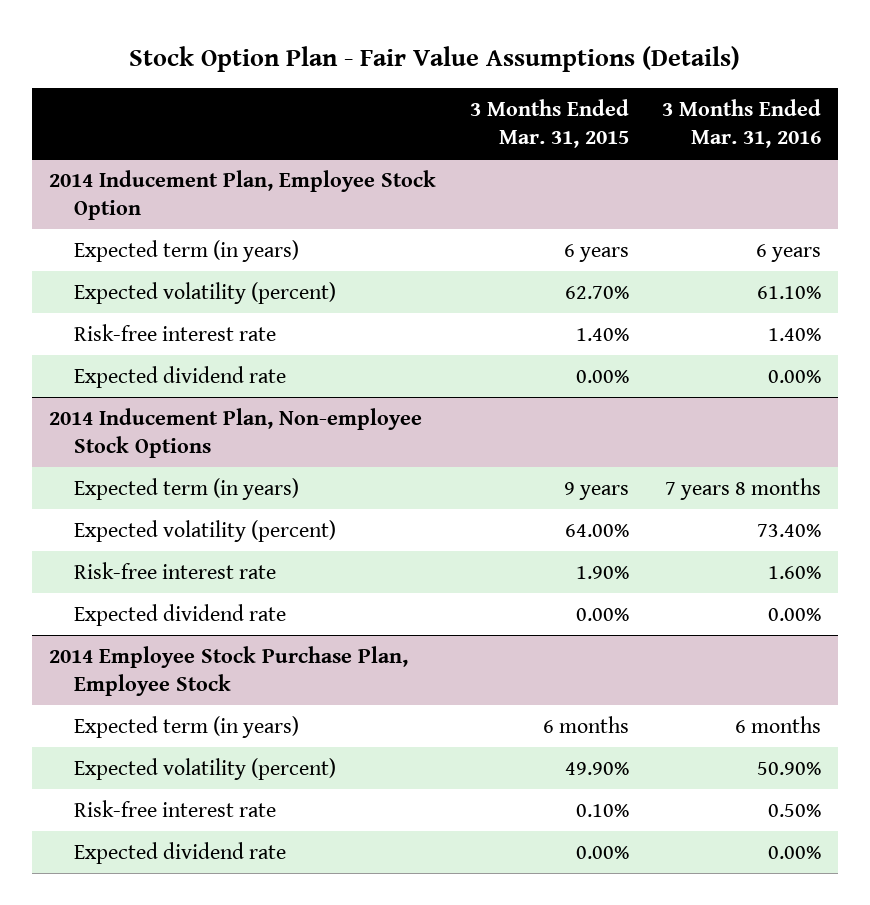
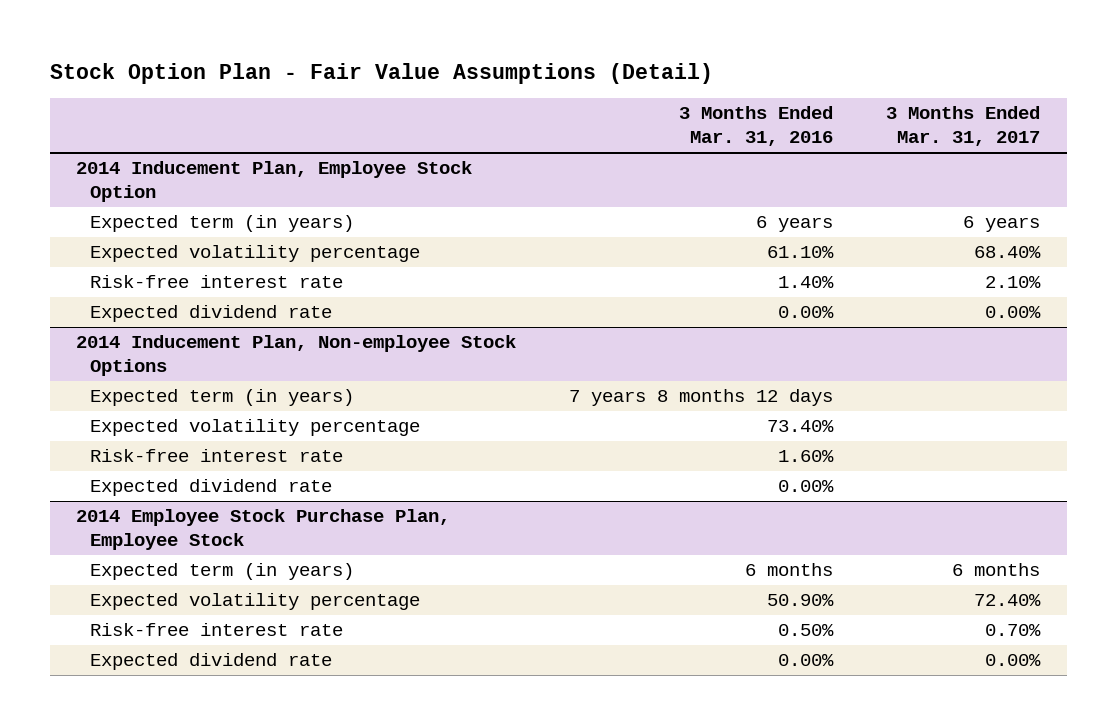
- Stock Option Plan - Fair Value Assumptions (Details)
+ Stock Option Plan - Fair Value Assumptions (Detail)
- | 3 Months Ended Mar. 31, 2015 | 3 Months Ended Mar. 31, 2016
+ | 3 Months Ended Mar. 31, 2016 | 3 Months Ended Mar. 31, 2017
@ 2014 Inducement Plan, Employee Stock Option
- Expected volatility (percent) | 62.70% | 61.10%
+ Expected volatility percentage | 61.10% | 68.40%
@ 2014 Inducement Plan, Non-employee Stock Options
- Expected term (in years) | 9 years | 7 years 8 months
- Expected volatility (percent) | 64.00% | 73.40%
+ Expected term (in years) | 7 years 8 months 12 days |
+ Expected volatility percentage | 73.40% |
@ 2014 Employee Stock Purchase Plan, Employee Stock
- Expected volatility (percent) | 49.90% | 50.90%
+ Expected volatility percentage | 50.90% | 72.40%

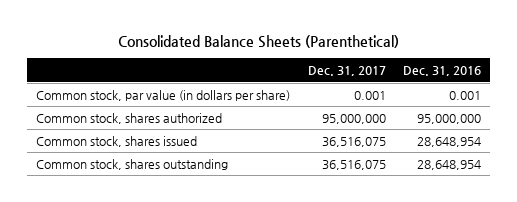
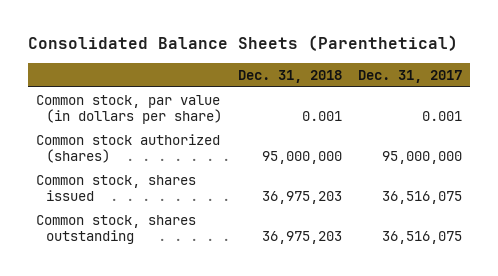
- | Dec. 31, 2017 | Dec. 31, 2016
+ | Dec. 31, 2018 | Dec. 31, 2017
- Common stock, shares authorized | 95,000,000 | 95,000,000
+ Common stock authorized (shares) | 95,000,000 | 95,000,000

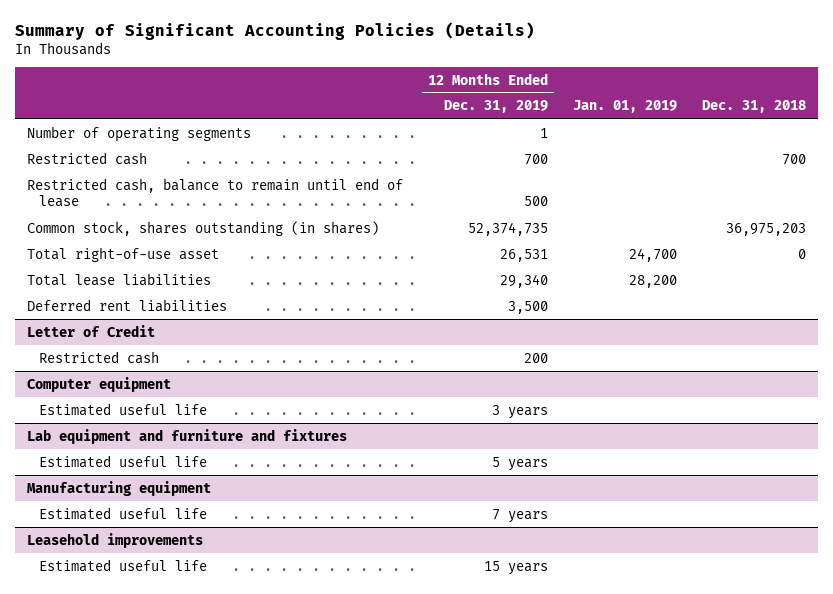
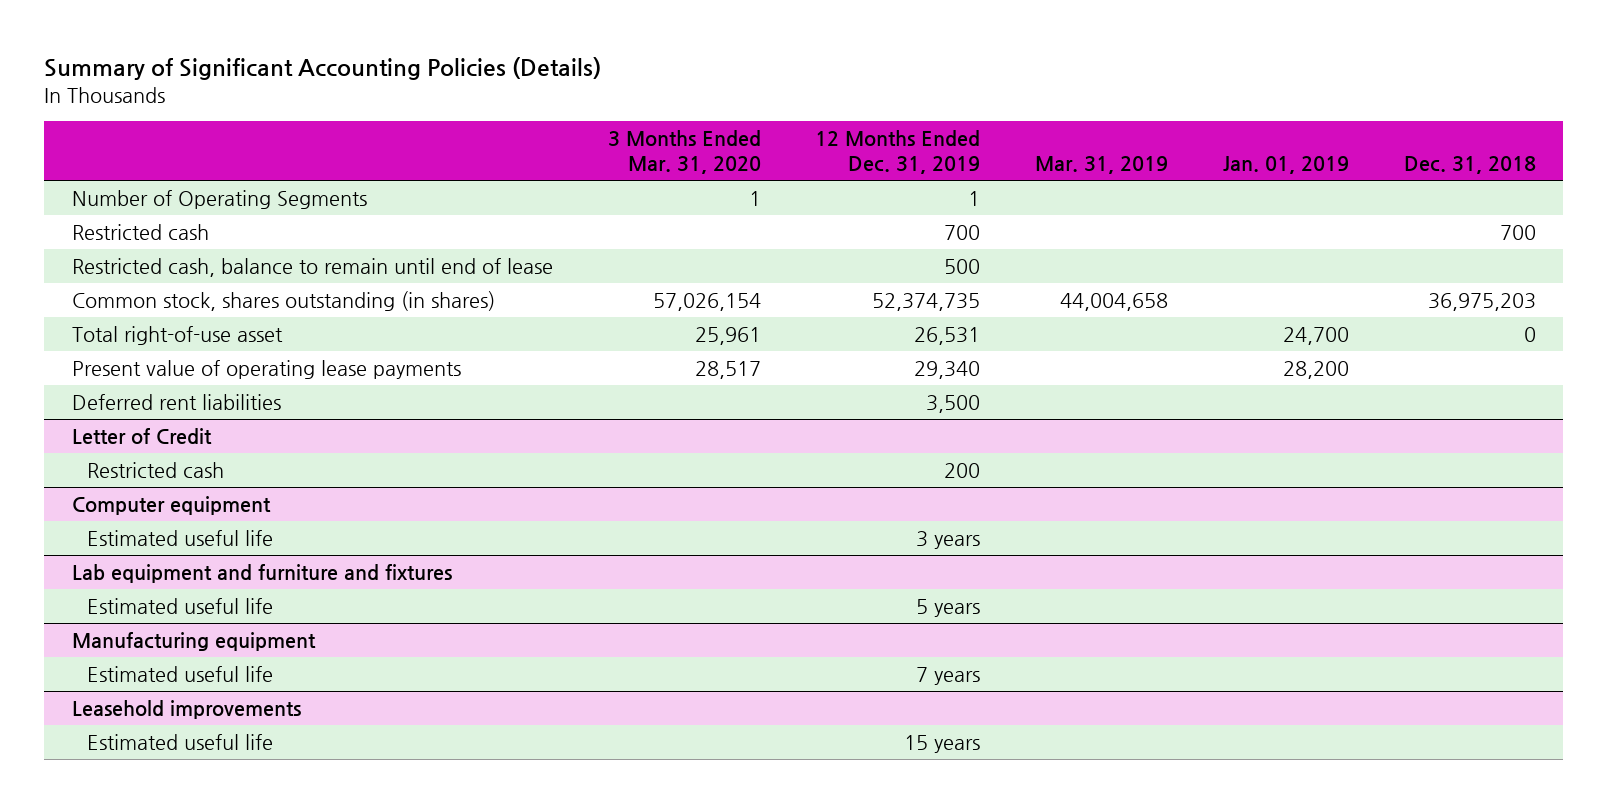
- | 12 Months Ended Dec. 31, 2019 | Jan. 01, 2019 | Dec. 31, 2018
+ | 3 Months Ended Mar. 31, 2020 | 12 Months Ended Dec. 31, 2019 | Mar. 31, 2019 | Jan. 01, 2019 | Dec. 31, 2018
- Number of operating segments | 1 | |
+ Number of Operating Segments | 1 | 1 | | |
- Total lease liabilities | 29,340 | 28,200 |
+ Present value of operating lease payments | 28,517 | 29,340 | | 28,200 |

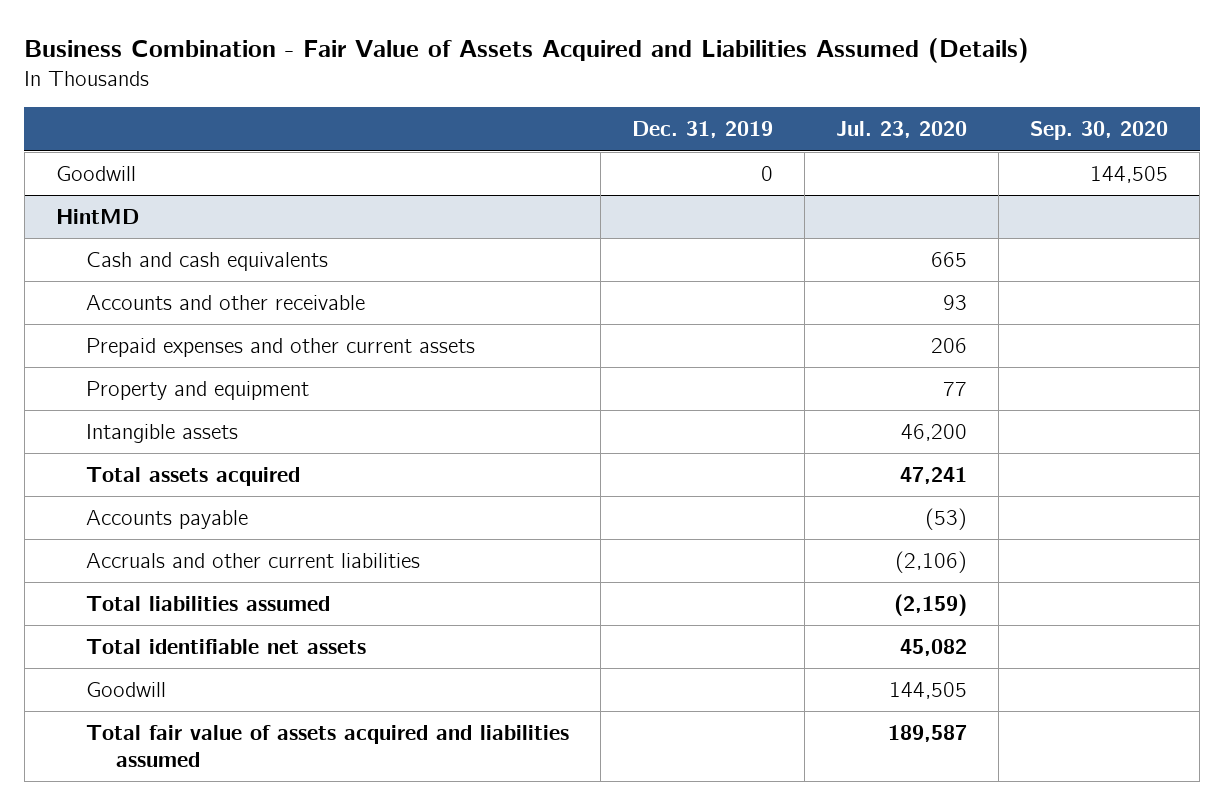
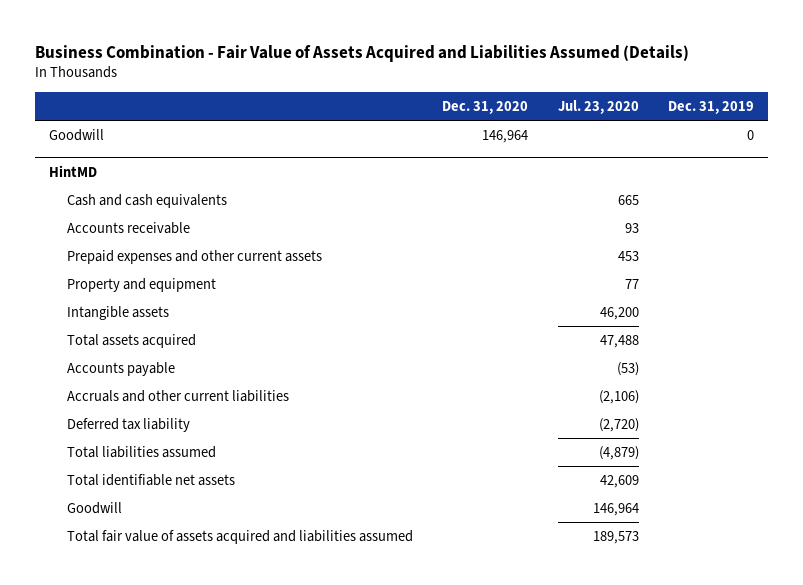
- | Dec. 31, 2019 | Jul. 23, 2020 | Sep. 30, 2020
+ | Dec. 31, 2020 | Jul. 23, 2020 | Dec. 31, 2019
@ HintMD
- Accounts and other receivable | | 93 |
- Prepaid expenses and other current assets | | 206 |
+ Accounts receivable | | 93 |
+ Prepaid expenses and other current assets | | 453 |
- Total assets acquired | | 47,241 |
+ Total assets acquired | | 47,488 |
- Total liabilities assumed | | (2,159) |
- Total identifiable net assets | | 45,082 |
- Goodwill | | 144,505 |
- Total fair value of assets acquired and liabilities assumed | | 189,587 |
+ Deferred tax liability | | (2,720) |
+ Total liabilities assumed | | (4,879) |
+ Total identifiable net assets | | 42,609 |
+ Goodwill | | 146,964 |
+ Total fair value of assets acquired and liabilities assumed | | 189,573 |

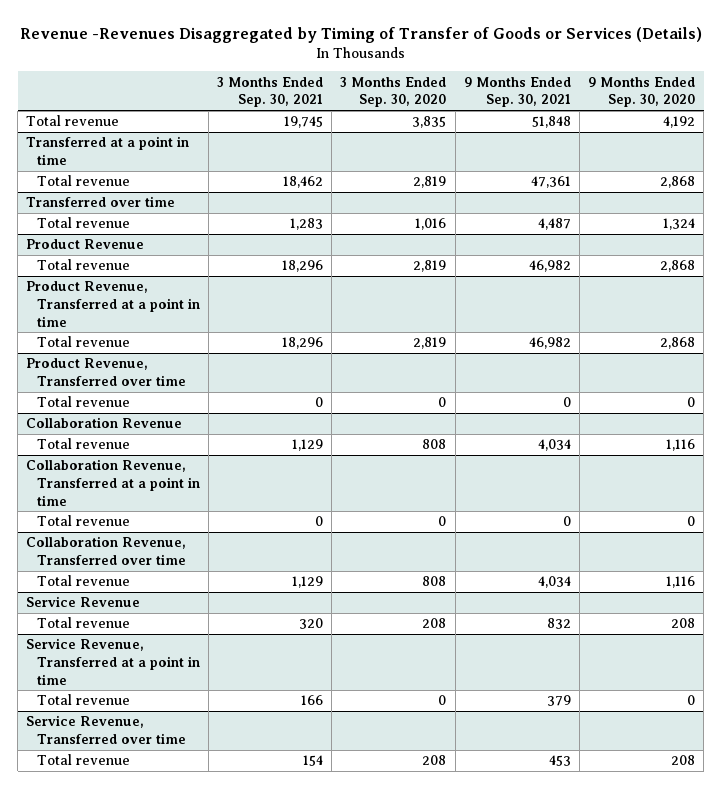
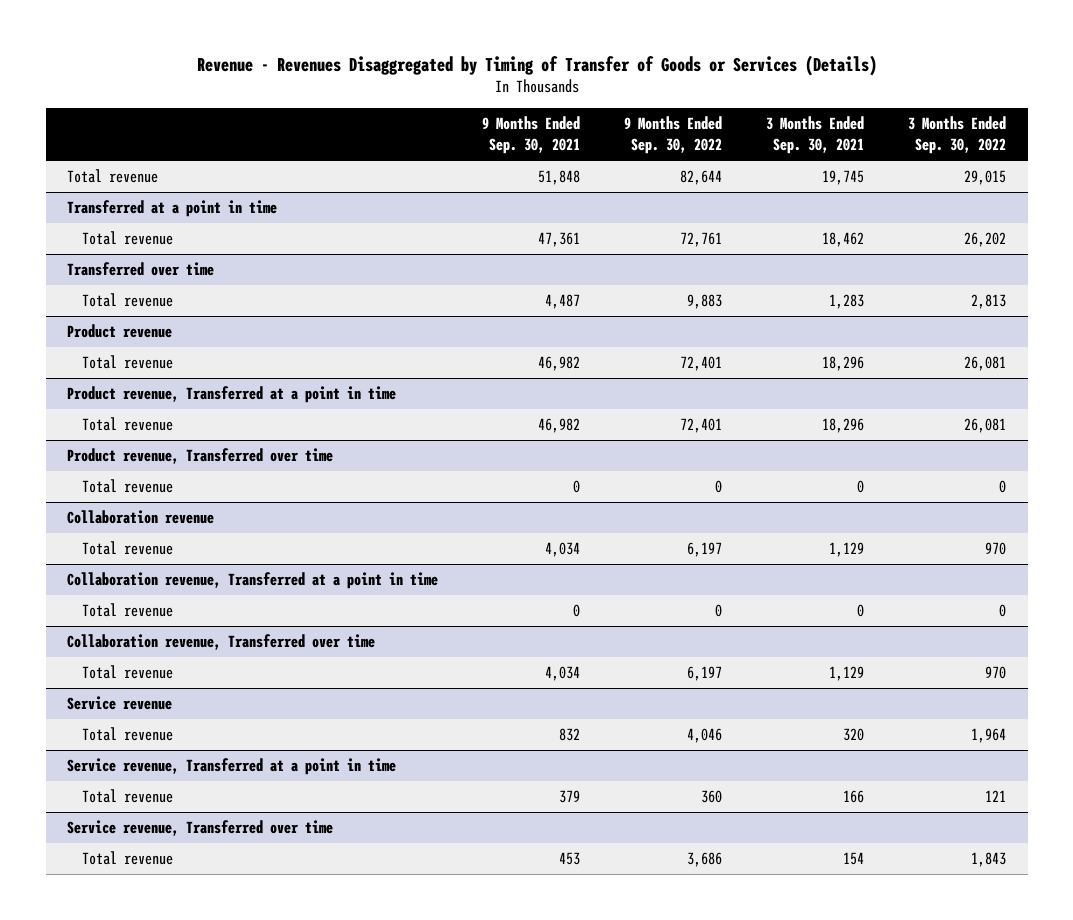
- Revenue -Revenues Disaggregated by Timing of Transfer of Goods or Services (Details)
+ Revenue - Revenues Disaggregated by Timing of Transfer of Goods or Services (Details)
- | 3 Months Ended Sep. 30, 2021 | 3 Months Ended Sep. 30, 2020 | 9 Months Ended Sep. 30, 2021 | 9 Months Ended Sep. 30, 2020
+ | 9 Months Ended Sep. 30, 2021 | 9 Months Ended Sep. 30, 2022 | 3 Months Ended Sep. 30, 2021 | 3 Months Ended Sep. 30, 2022
- Product Revenue
+ Product revenue
- Product Revenue, Transferred at a point in time
+ Product revenue, Transferred at a point in time
- Product Revenue, Transferred over time
+ Product revenue, Transferred over time
- Collaboration Revenue
+ Collaboration revenue
- Collaboration Revenue, Transferred at a point in time
+ Collaboration revenue, Transferred at a point in time
- Collaboration Revenue, Transferred over time
+ Collaboration revenue, Transferred over time
- Service Revenue
+ Service revenue
- Service Revenue, Transferred at a point in time
+ Service revenue, Transferred at a point in time
- Service Revenue, Transferred over time
+ Service revenue, Transferred over time

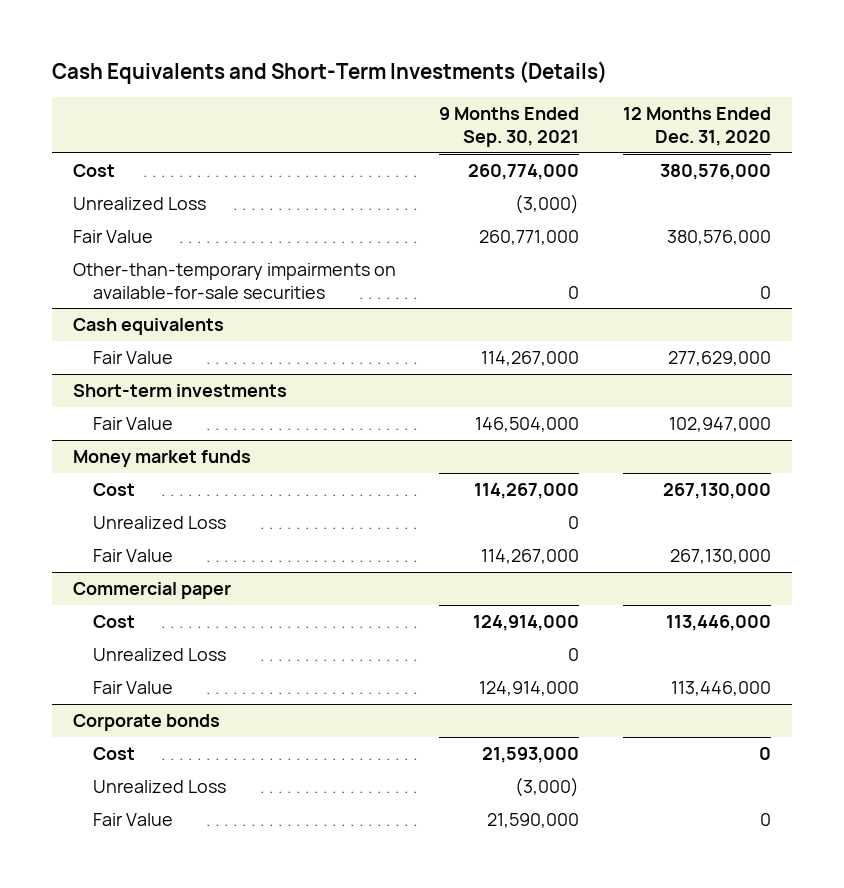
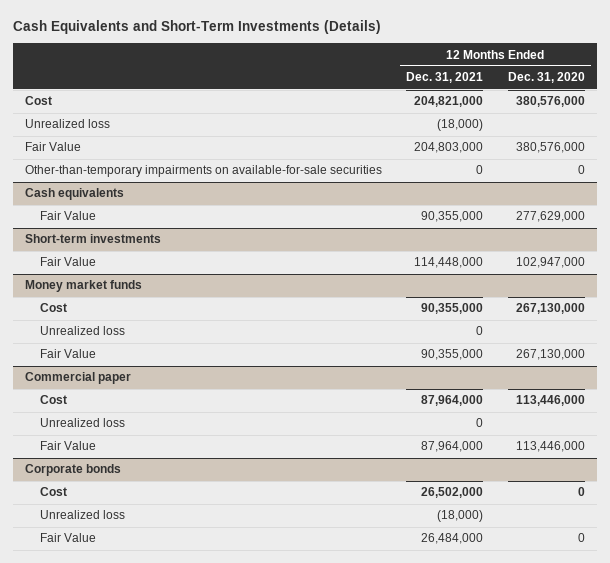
- | 9 Months Ended Sep. 30, 2021 | 12 Months Ended Dec. 31, 2020
+ | 12 Months Ended Dec. 31, 2021 | 12 Months Ended Dec. 31, 2020
- Unrealized Loss | (3,000) |
+ Unrealized loss | (18,000) |
@ Money market funds
- Unrealized Loss | 0 |
+ Unrealized loss | 0 |
@ Commercial paper
- Unrealized Loss | 0 |
+ Unrealized loss | 0 |
@ Corporate bonds
- Unrealized Loss | (3,000) |
+ Unrealized loss | (18,000) |

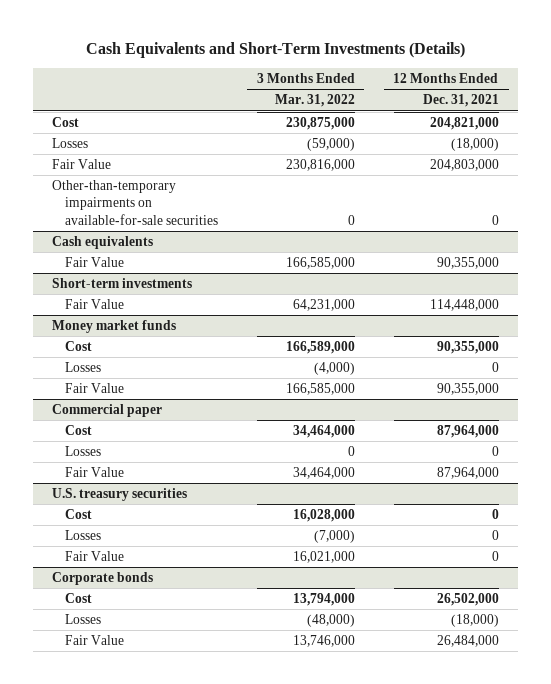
- | 12 Months Ended Dec. 31, 2021 | 12 Months Ended Dec. 31, 2020
+ | 3 Months Ended Mar. 31, 2022 | 12 Months Ended Dec. 31, 2021
- Unrealized loss | (18,000) |
+ Losses | (59,000) | (18,000)
@ Money market funds
- Unrealized loss | 0 |
+ Losses | (4,000) | 0
@ Commercial paper
- Unrealized loss | 0 |
+ Losses | 0 | 0
+ U.S. treasury securities
+ Cost | 16,028,000 | 0
+ Losses | (7,000) | 0
+ Fair Value | 16,021,000 | 0
@ Corporate bonds
- Unrealized loss | (18,000) |
+ Losses | (48,000) | (18,000)

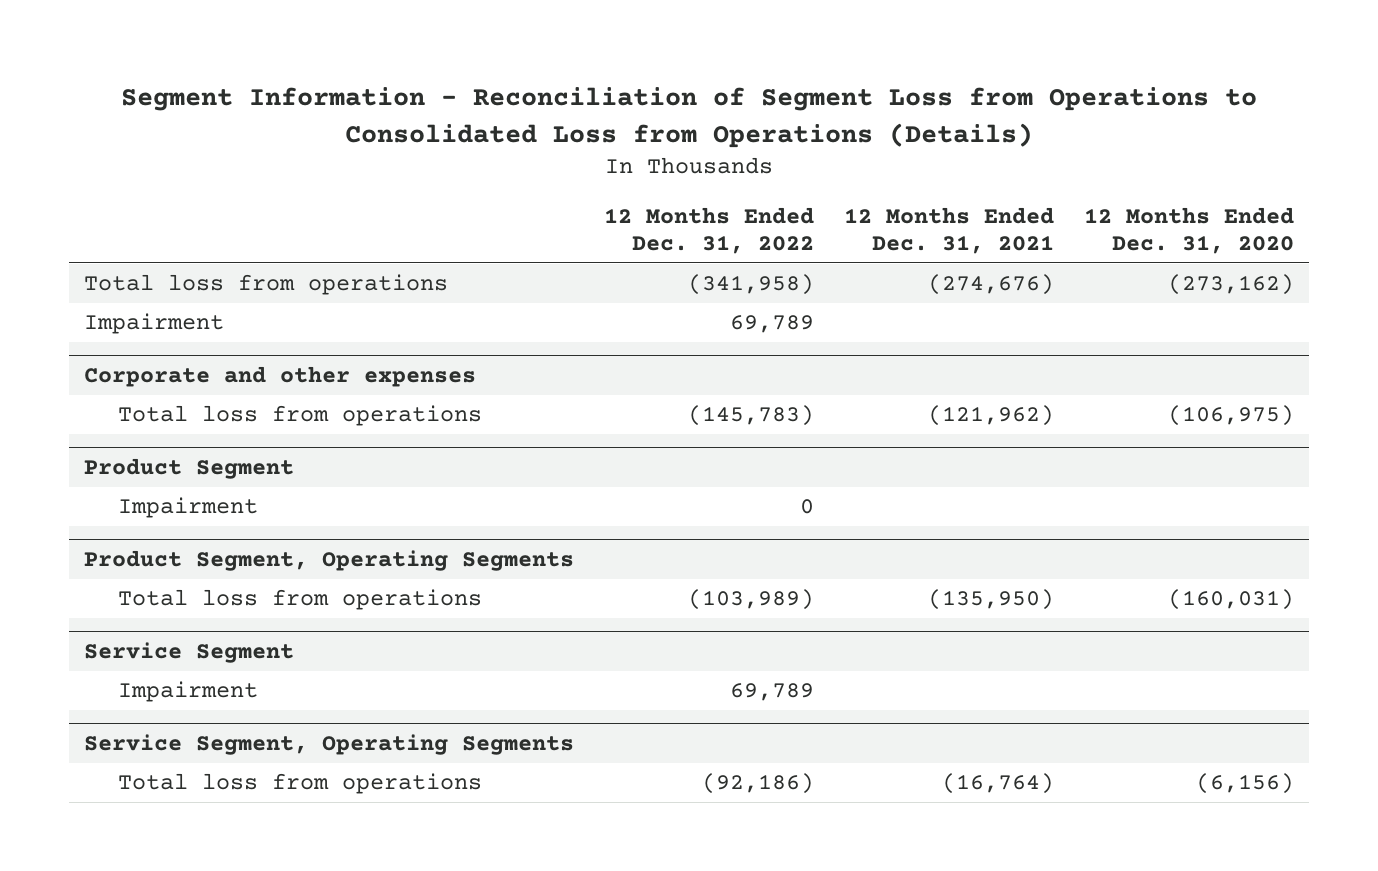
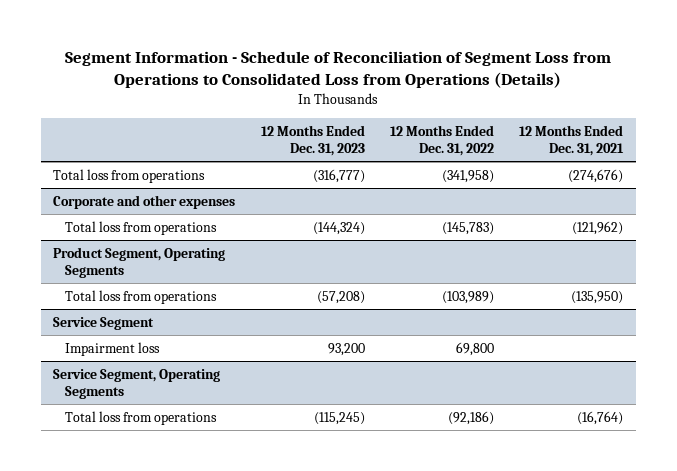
- Segment Information - Reconciliation of Segment Loss from Operations to Consolidated Loss from Operations (Details)
+ Segment Information - Schedule of Reconciliation of Segment Loss from Operations to Consolidated Loss from Operations (Details)
- | 12 Months Ended Dec. 31, 2022 | 12 Months Ended Dec. 31, 2021 | 12 Months Ended Dec. 31, 2020
+ | 12 Months Ended Dec. 31, 2023 | 12 Months Ended Dec. 31, 2022 | 12 Months Ended Dec. 31, 2021
- Impairment | 69,789 | |
- Product Segment
- Impairment | 0 | |
@ Service Segment
- Impairment | 69,789 | |
+ Impairment loss | 93,200 | 69,800 |

